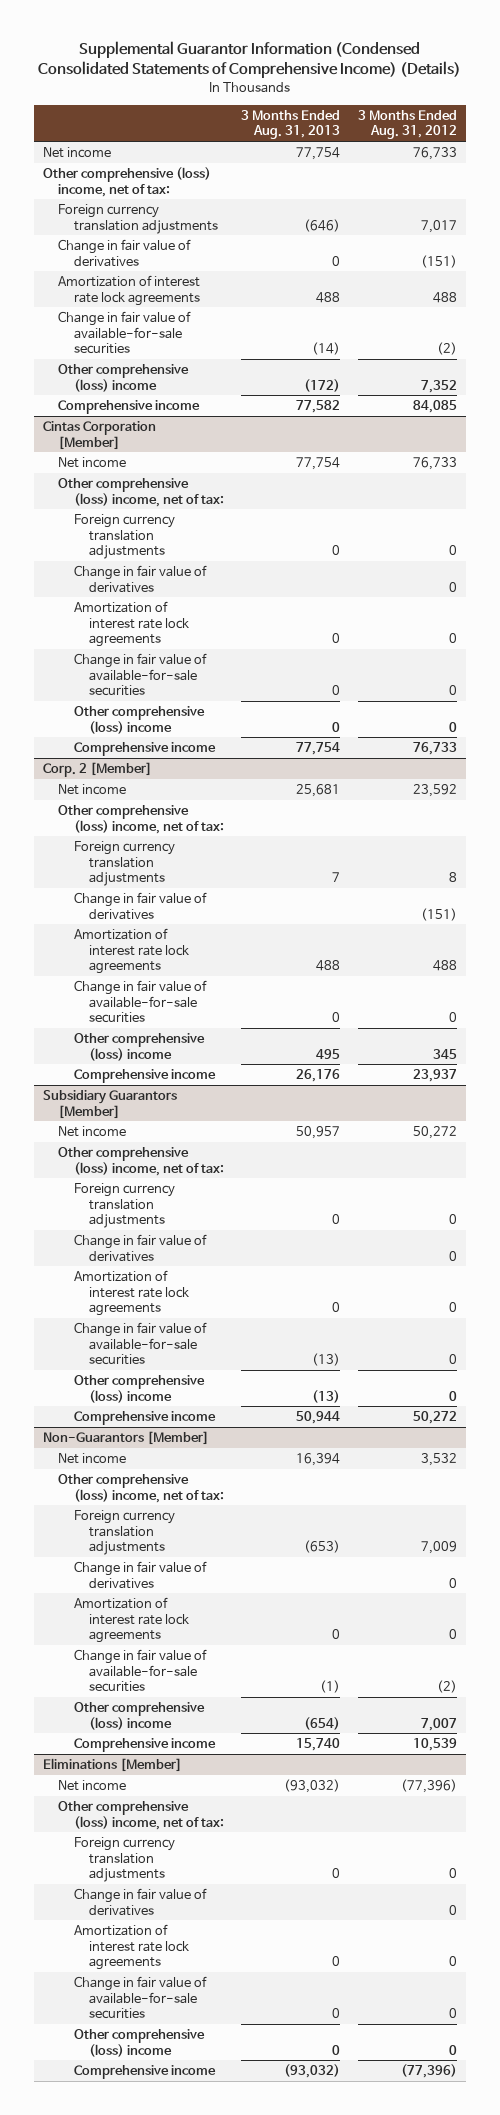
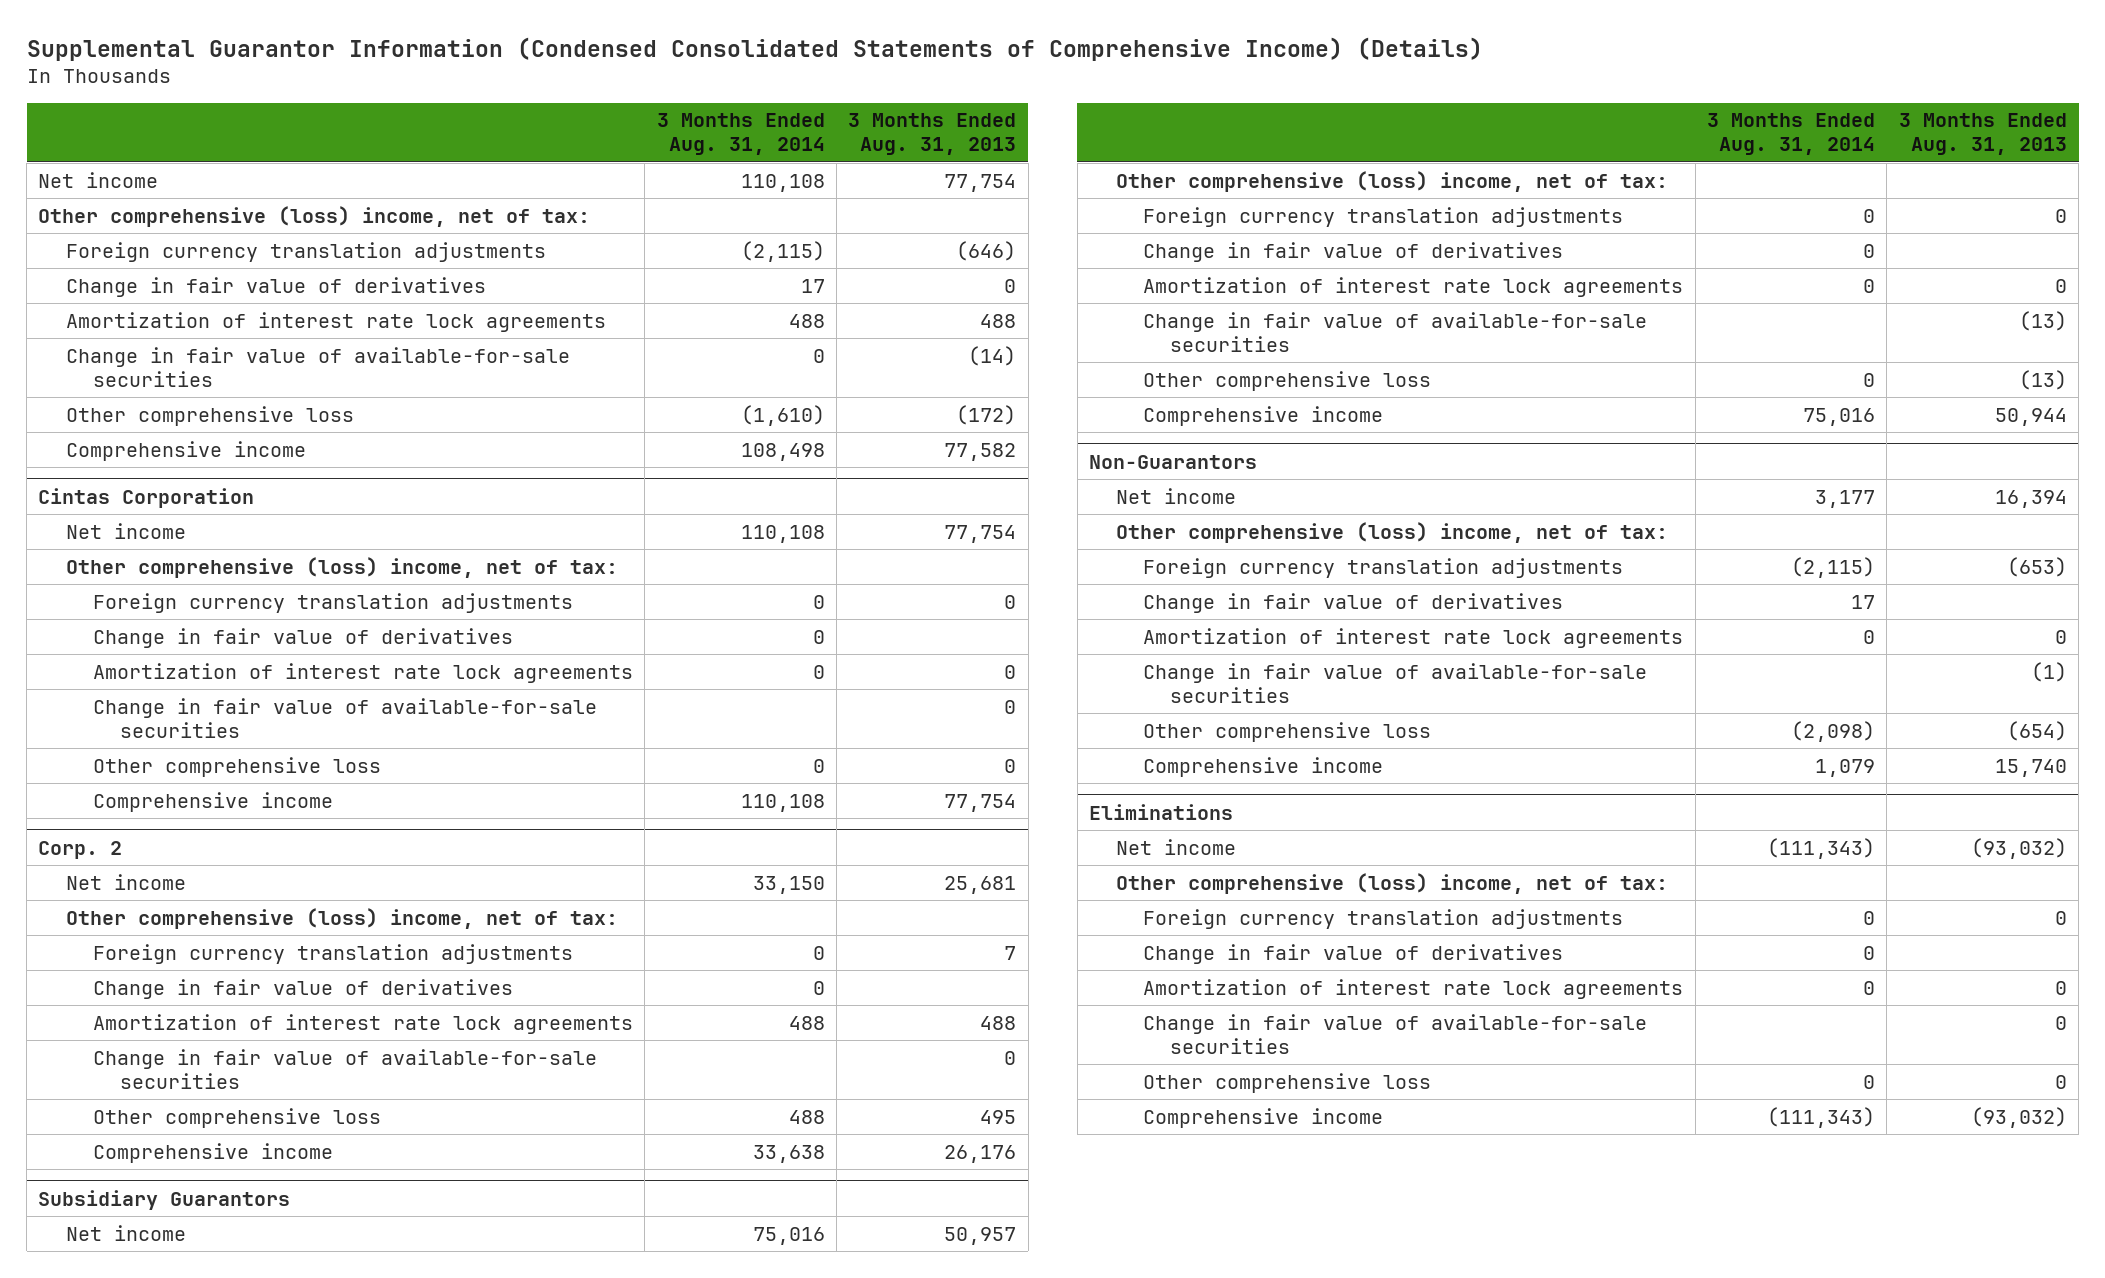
- | 3 Months Ended Aug. 31, 2013 | 3 Months Ended Aug. 31, 2012
+ | 3 Months Ended Aug. 31, 2014 | 3 Months Ended Aug. 31, 2013
- Other comprehensive (loss) income | (172) | 7,352
+ Other comprehensive loss | (1,610) | (172)
- Cintas Corporation [Member]
+ Cintas Corporation
- Other comprehensive (loss) income | 0 | 0
+ Other comprehensive loss | 0 | 0
- Corp. 2 [Member]
+ Corp. 2
- Other comprehensive (loss) income | 495 | 345
+ Other comprehensive loss | 488 | 495
- Subsidiary Guarantors [Member]
+ Subsidiary Guarantors
- Other comprehensive (loss) income | (13) | 0
+ Other comprehensive loss | 0 | (13)
- Non-Guarantors [Member]
+ Non-Guarantors
- Other comprehensive (loss) income | (654) | 7,007
+ Other comprehensive loss | (2,098) | (654)
- Eliminations [Member]
+ Eliminations
- Other comprehensive (loss) income | 0 | 0
+ Other comprehensive loss | 0 | 0

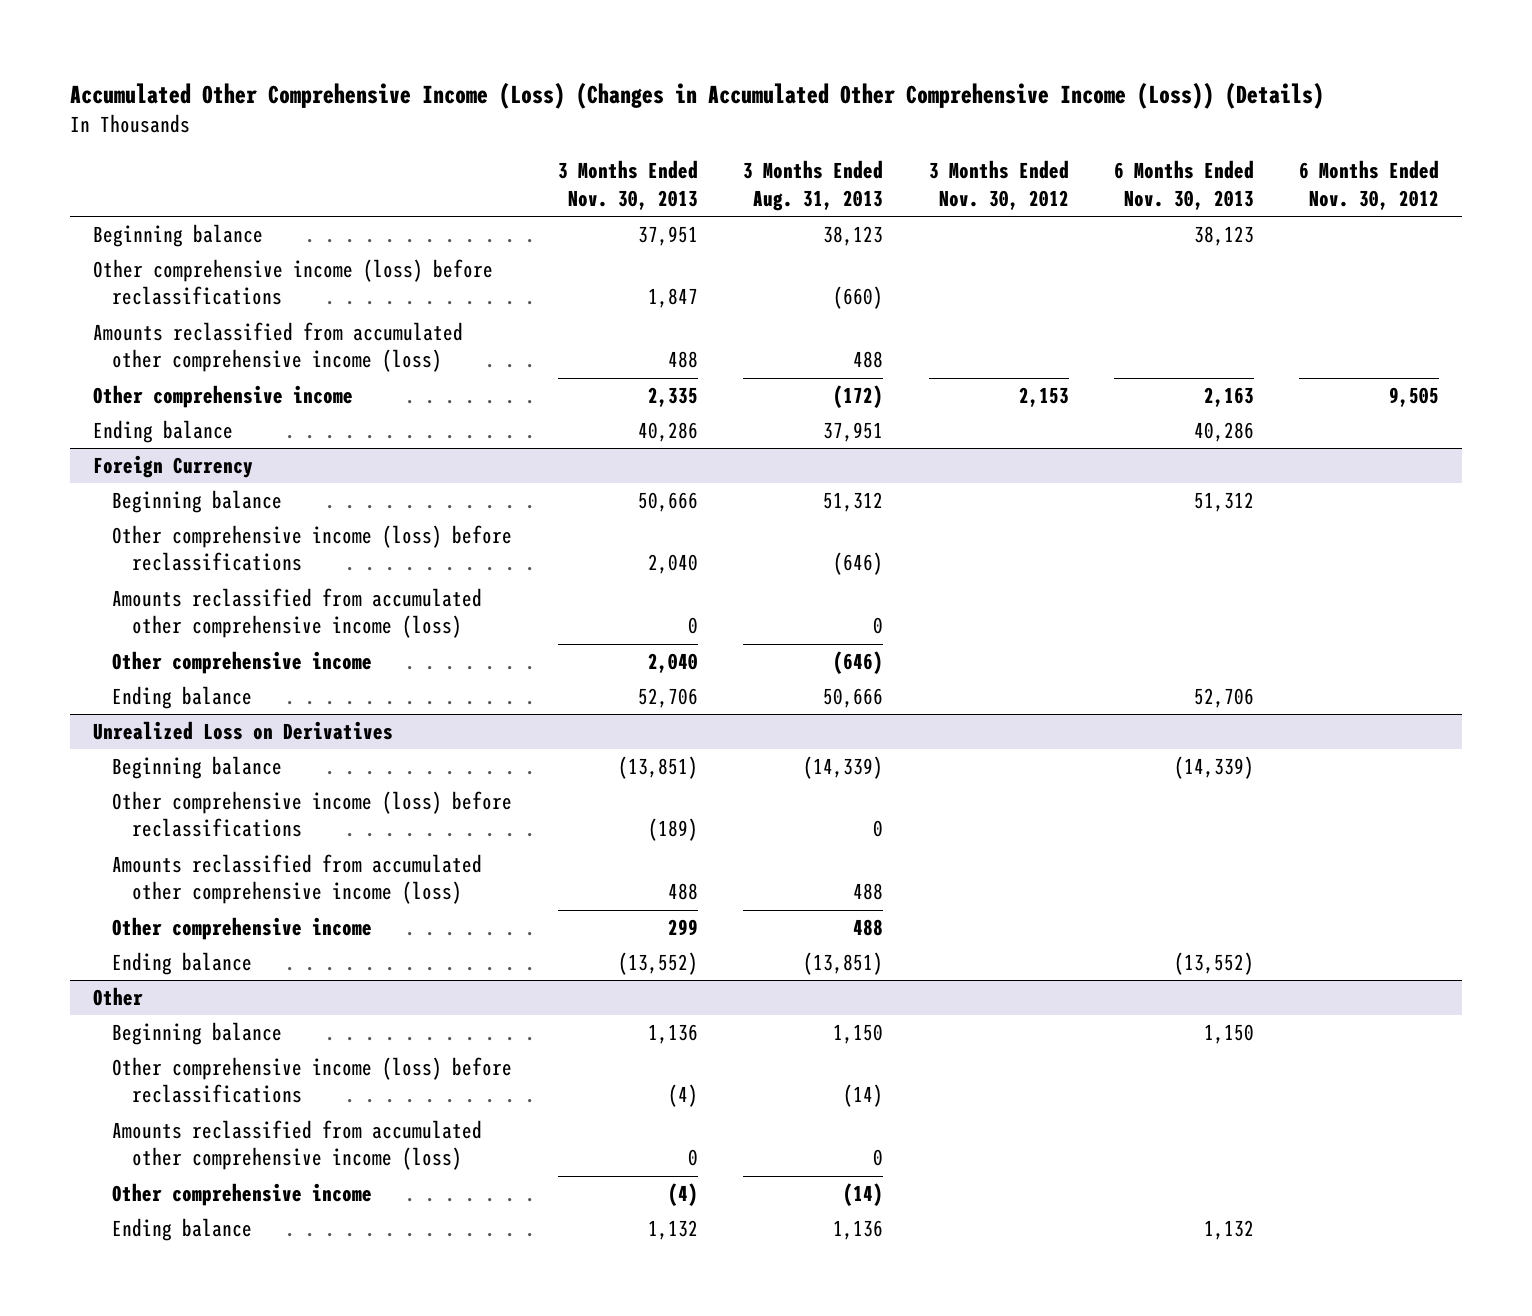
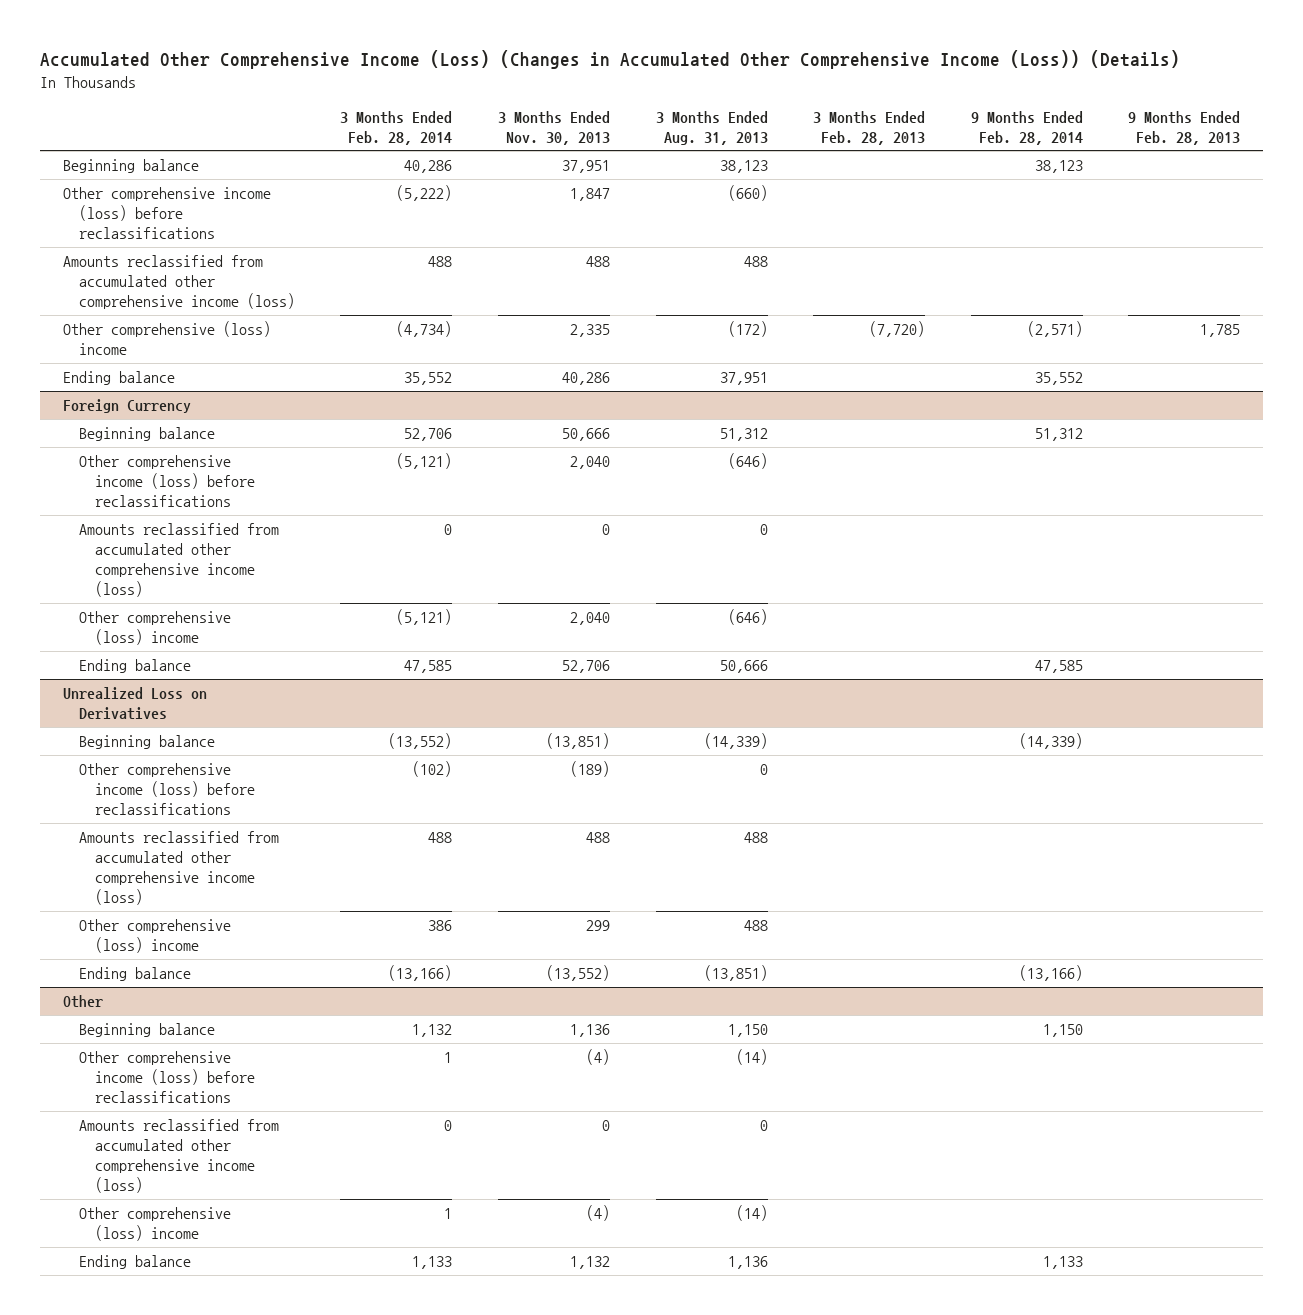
- | 3 Months Ended Nov. 30, 2013 | 3 Months Ended Aug. 31, 2013 | 3 Months Ended Nov. 30, 2012 | 6 Months Ended Nov. 30, 2013 | 6 Months Ended Nov. 30, 2012
+ | 3 Months Ended Feb. 28, 2014 | 3 Months Ended Nov. 30, 2013 | 3 Months Ended Aug. 31, 2013 | 3 Months Ended Feb. 28, 2013 | 9 Months Ended Feb. 28, 2014 | 9 Months Ended Feb. 28, 2013
- Other comprehensive income | 2,335 | (172) | 2,153 | 2,163 | 9,505
+ Other comprehensive (loss) income | (4,734) | 2,335 | (172) | (7,720) | (2,571) | 1,785
@ Foreign Currency
- Other comprehensive income | 2,040 | (646) | | |
+ Other comprehensive (loss) income | (5,121) | 2,040 | (646) | | |
@ Unrealized Loss on Derivatives
- Other comprehensive income | 299 | 488 | | |
+ Other comprehensive (loss) income | 386 | 299 | 488 | | |
@ Other
- Other comprehensive income | (4) | (14) | | |
+ Other comprehensive (loss) income | 1 | (4) | (14) | | |

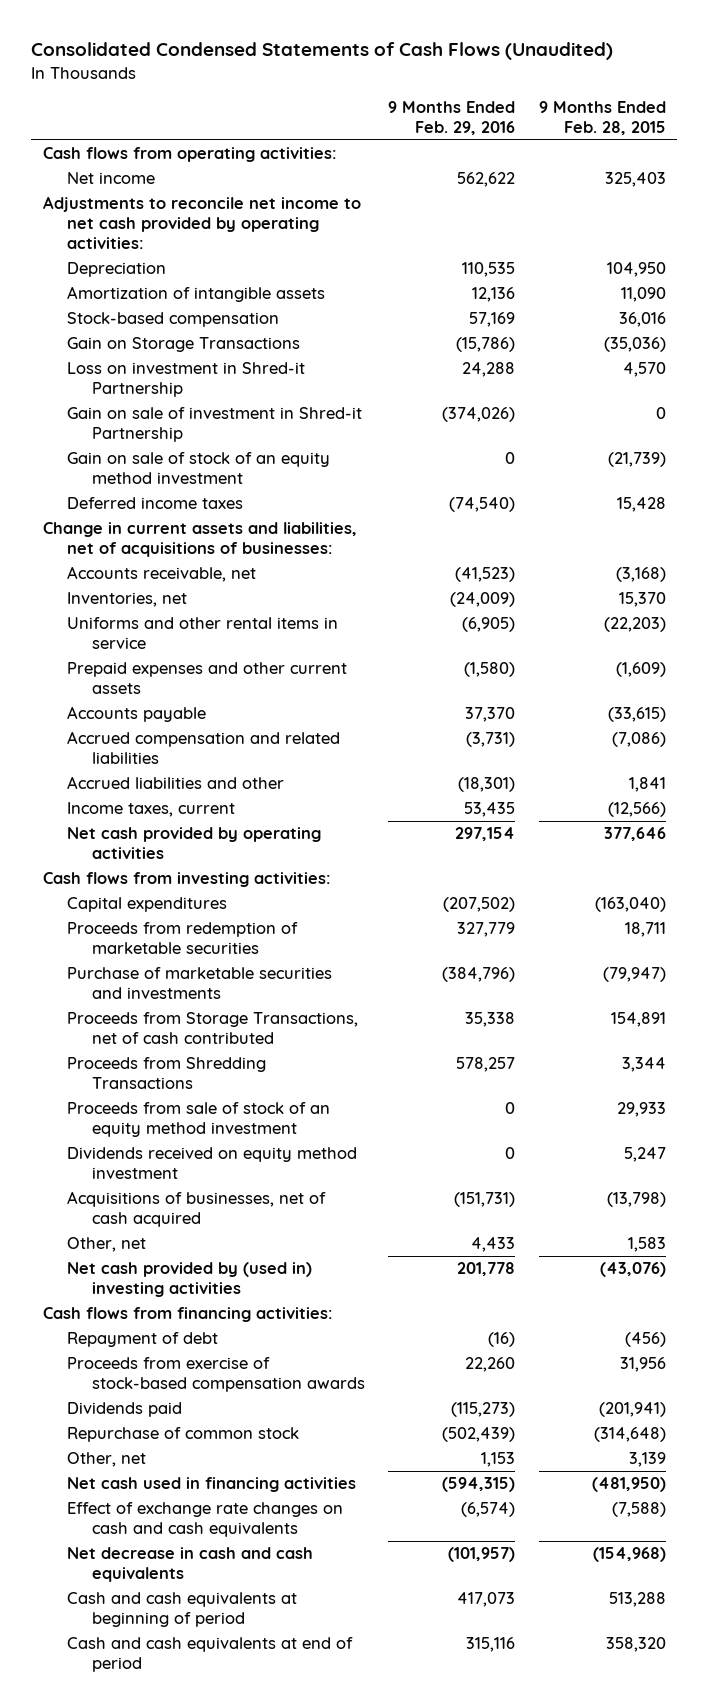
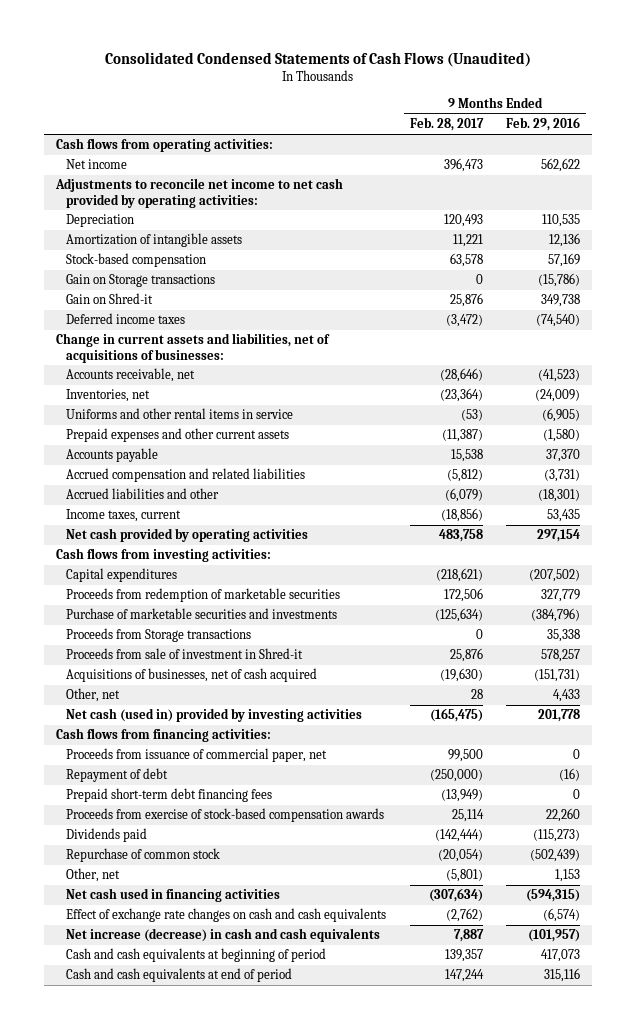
- | 9 Months Ended Feb. 29, 2016 | 9 Months Ended Feb. 28, 2015
+ | 9 Months Ended Feb. 28, 2017 | 9 Months Ended Feb. 29, 2016
- Gain on Storage Transactions | (15,786) | (35,036)
- Loss on investment in Shred-it Partnership | 24,288 | 4,570
- Gain on sale of investment in Shred-it Partnership | (374,026) | 0
- Gain on sale of stock of an equity method investment | 0 | (21,739)
+ Gain on Storage transactions | 0 | (15,786)
+ Gain on Shred-it | 25,876 | 349,738
- Proceeds from Storage Transactions, net of cash contributed | 35,338 | 154,891
- Proceeds from Shredding Transactions | 578,257 | 3,344
- Proceeds from sale of stock of an equity method investment | 0 | 29,933
- Dividends received on equity method investment | 0 | 5,247
+ Proceeds from Storage transactions | 0 | 35,338
+ Proceeds from sale of investment in Shred-it | 25,876 | 578,257
- Net cash provided by (used in) investing activities | 201,778 | (43,076)
+ Net cash (used in) provided by investing activities | (165,475) | 201,778
+ Proceeds from issuance of commercial paper, net | 99,500 | 0
+ Prepaid short-term debt financing fees | (13,949) | 0
- Net decrease in cash and cash equivalents | (101,957) | (154,968)
+ Net increase (decrease) in cash and cash equivalents | 7,887 | (101,957)

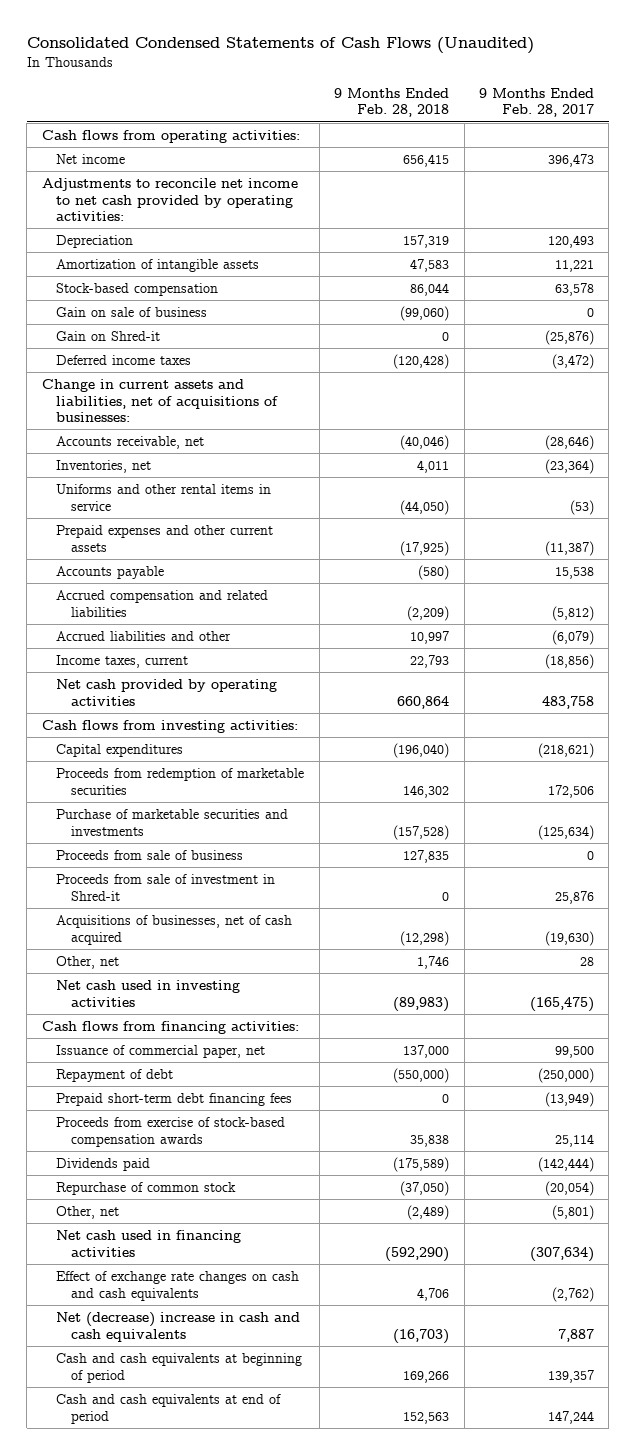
- | 9 Months Ended Feb. 28, 2017 | 9 Months Ended Feb. 29, 2016
+ | 9 Months Ended Feb. 28, 2018 | 9 Months Ended Feb. 28, 2017
- Gain on Storage transactions | 0 | (15,786)
- Gain on Shred-it | 25,876 | 349,738
+ Gain on sale of business | (99,060) | 0
+ Gain on Shred-it | 0 | (25,876)
- Proceeds from Storage transactions | 0 | 35,338
+ Proceeds from sale of business | 127,835 | 0
- Net cash (used in) provided by investing activities | (165,475) | 201,778
+ Net cash used in investing activities | (89,983) | (165,475)
- Proceeds from issuance of commercial paper, net | 99,500 | 0
+ Issuance of commercial paper, net | 137,000 | 99,500
- Net increase (decrease) in cash and cash equivalents | 7,887 | (101,957)
+ Net (decrease) increase in cash and cash equivalents | (16,703) | 7,887

